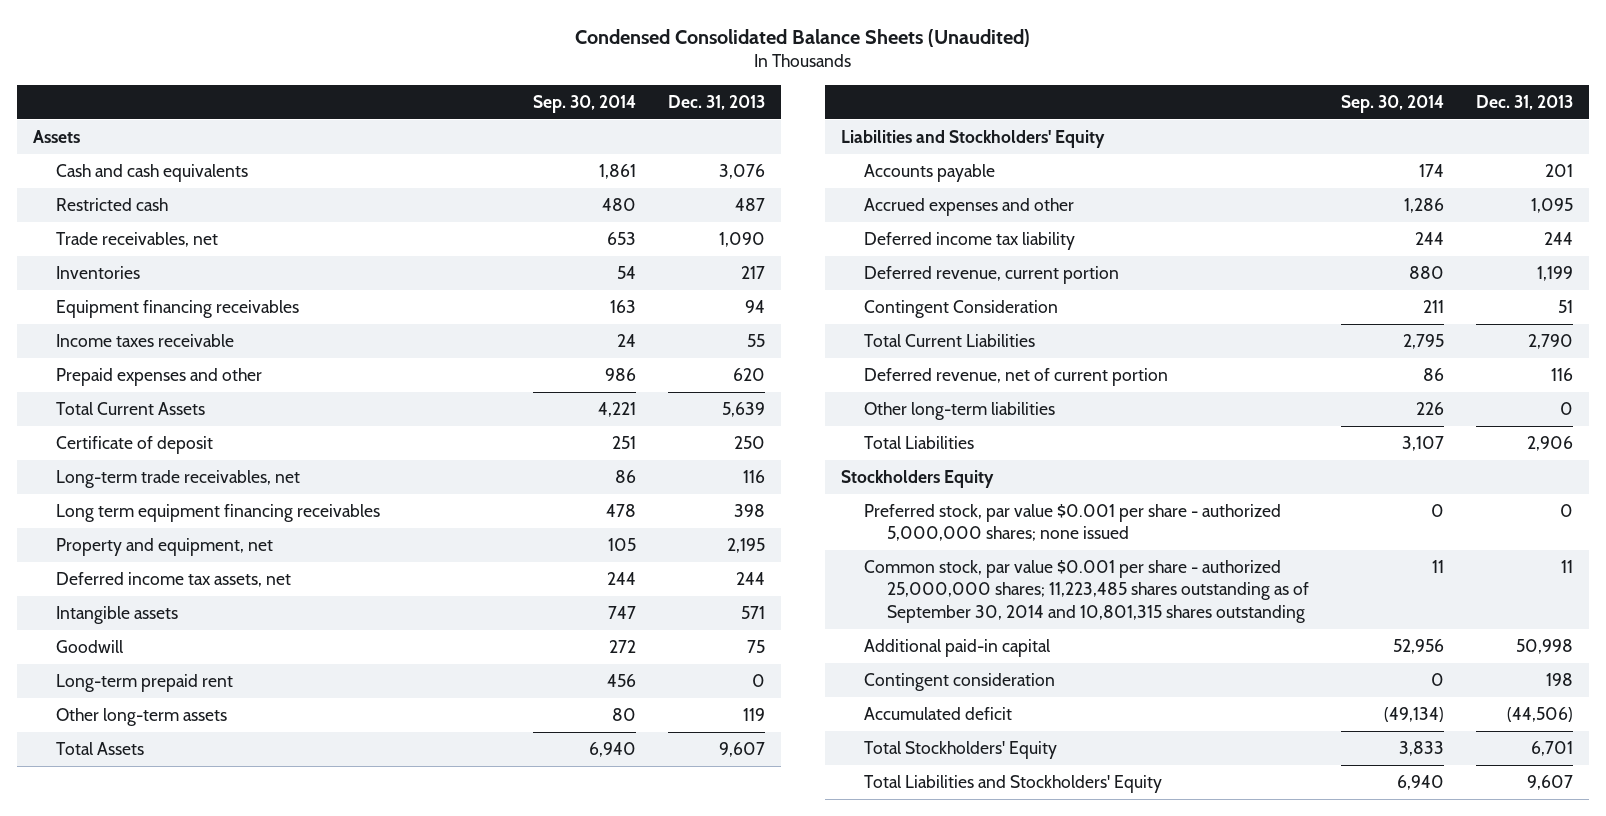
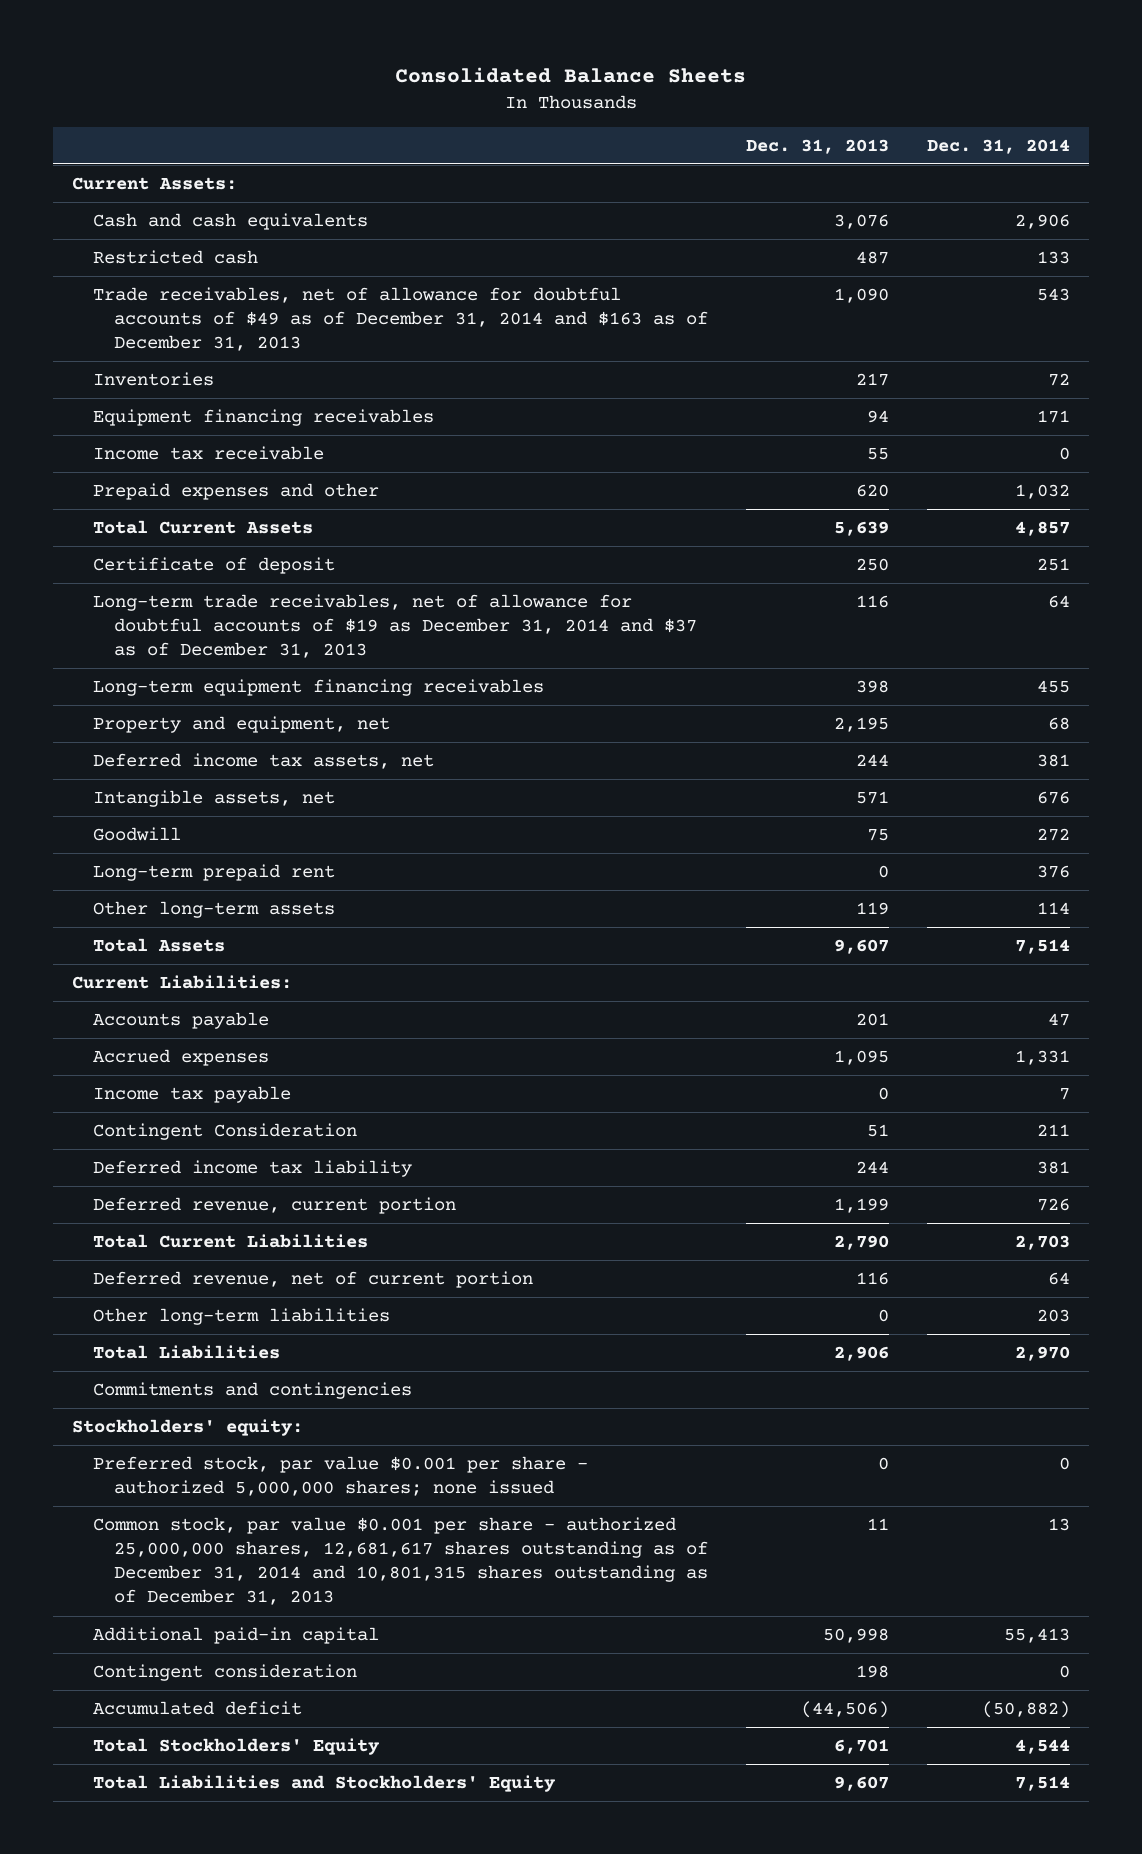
- Condensed Consolidated Balance Sheets (Unaudited)
+ Consolidated Balance Sheets
- | Sep. 30, 2014 | Dec. 31, 2013
+ | Dec. 31, 2013 | Dec. 31, 2014
- Assets
+ Current Assets:
- Trade receivables, net | 653 | 1,090
+ Trade receivables, net of allowance for doubtful accounts of $49 as of December 31, 2014 and $163 as of December 31, 2013 | 1,090 | 543
- Income taxes receivable | 24 | 55
+ Income tax receivable | 55 | 0
- Long-term trade receivables, net | 86 | 116
- Long term equipment financing receivables | 478 | 398
+ Long-term trade receivables, net of allowance for doubtful accounts of $19 as December 31, 2014 and $37 as of December 31, 2013 | 116 | 64
+ Long-term equipment financing receivables | 398 | 455
- Intangible assets | 747 | 571
+ Intangible assets, net | 571 | 676
- Liabilities and Stockholders' Equity
+ Current Liabilities:
- Accrued expenses and other | 1,286 | 1,095
+ Accrued expenses | 1,095 | 1,331
+ Income tax payable | 0 | 7
moved up: Contingent Consideration | 51 | 211
- Stockholders Equity
+ Commitments and contingencies
+ Stockholders' equity:
- Common stock, par value $0.001 per share - authorized 25,000,000 shares; 11,223,485 shares outstanding as of September 30, 2014 and 10,801,315 shares outstanding | 11 | 11
+ Common stock, par value $0.001 per share - authorized 25,000,000 shares, 12,681,617 shares outstanding as of December 31, 2014 and 10,801,315 shares outstanding as of December 31, 2013 | 11 | 13

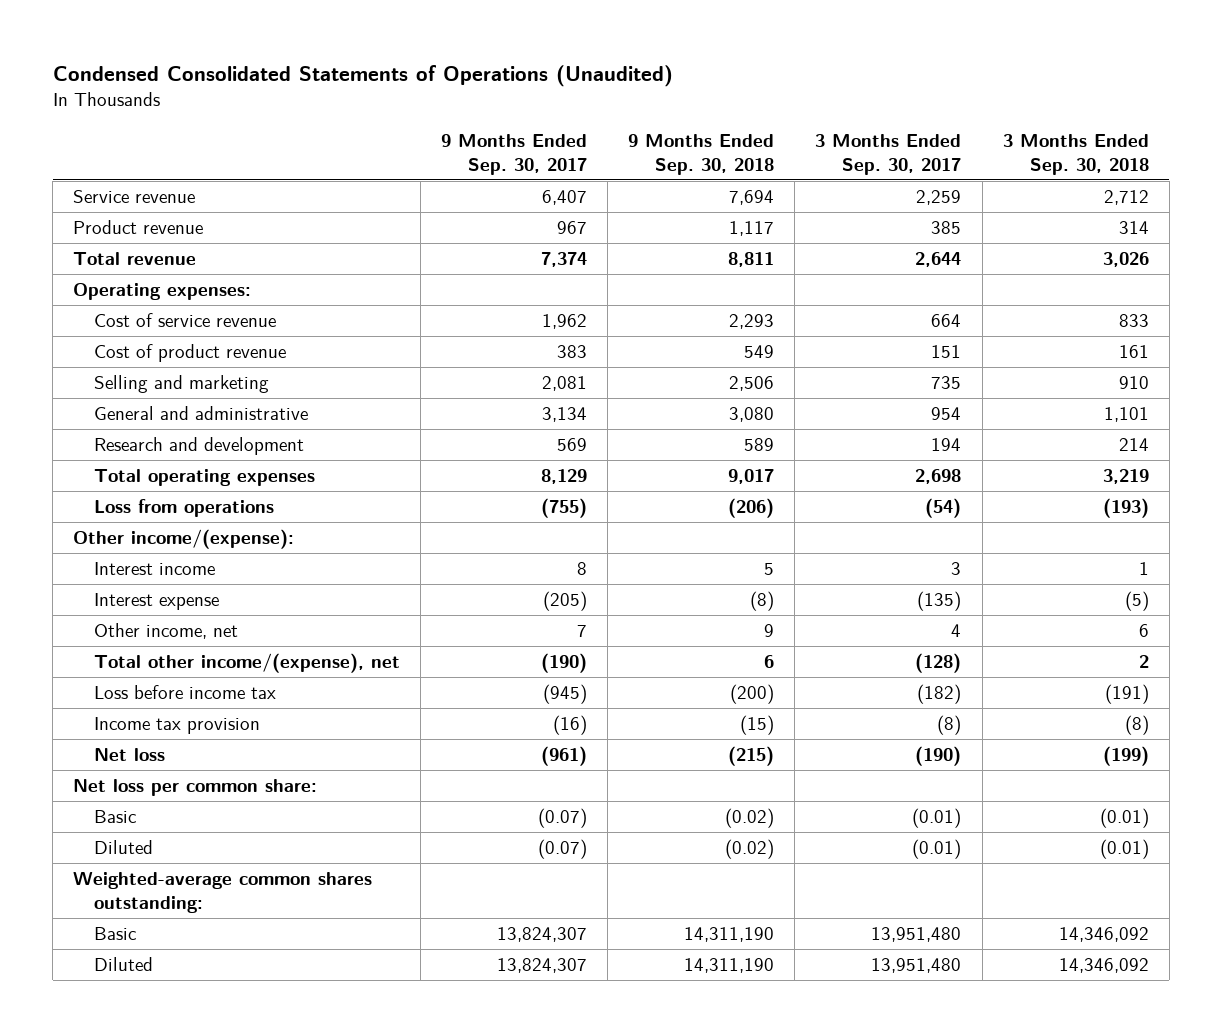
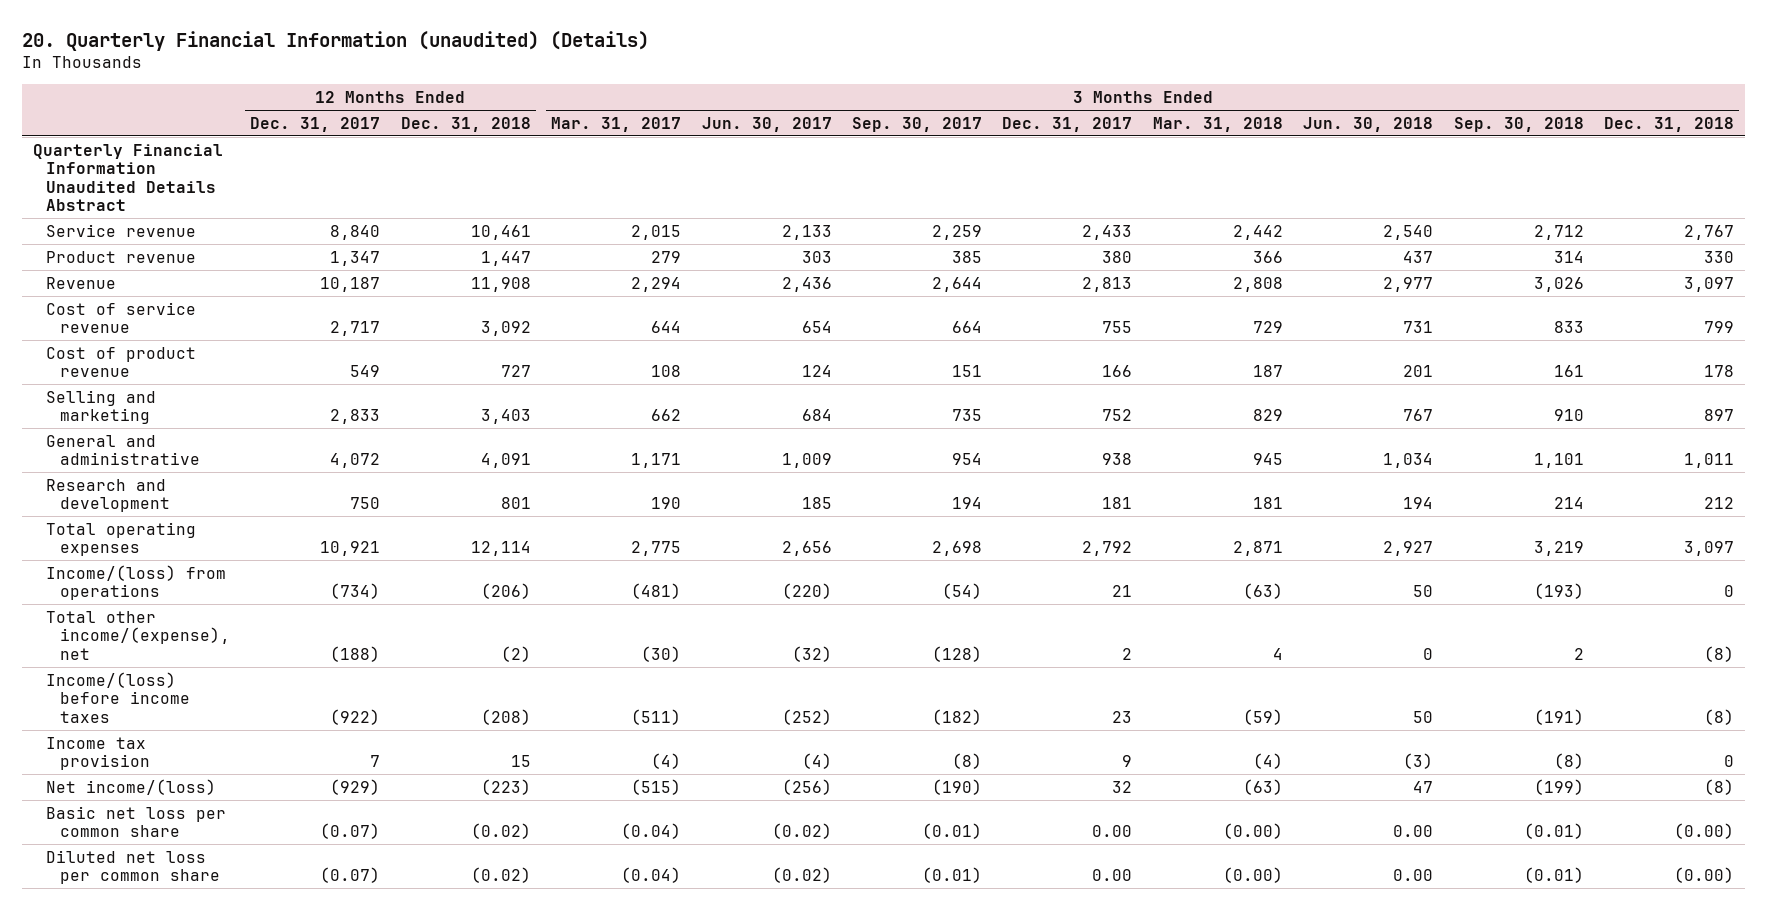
- Condensed Consolidated Statements of Operations (Unaudited)
+ 20. Quarterly Financial Information (unaudited) (Details)
- | 9 Months Ended Sep. 30, 2017 | 9 Months Ended Sep. 30, 2018 | 3 Months Ended Sep. 30, 2017 | 3 Months Ended Sep. 30, 2018
+ | 12 Months Ended Dec. 31, 2017 | 12 Months Ended Dec. 31, 2018 | 3 Months Ended Mar. 31, 2017 | 3 Months Ended Jun. 30, 2017 | 3 Months Ended Sep. 30, 2017 | 3 Months Ended Dec. 31, 2017 | 3 Months Ended Mar. 31, 2018 | 3 Months Ended Jun. 30, 2018 | 3 Months Ended Sep. 30, 2018 | 3 Months Ended Dec. 31, 2018
+ Quarterly Financial Information Unaudited Details Abstract
- Total revenue | 7,374 | 8,811 | 2,644 | 3,026
- Operating expenses:
+ Revenue | 10,187 | 11,908 | 2,294 | 2,436 | 2,644 | 2,813 | 2,808 | 2,977 | 3,026 | 3,097
- Loss from operations | (755) | (206) | (54) | (193)
- Other income/(expense):
- Interest income | 8 | 5 | 3 | 1
- Interest expense | (205) | (8) | (135) | (5)
- Other income, net | 7 | 9 | 4 | 6
+ Income/(loss) from operations | (734) | (206) | (481) | (220) | (54) | 21 | (63) | 50 | (193) | 0
- Loss before income tax | (945) | (200) | (182) | (191)
+ Income/(loss) before income taxes | (922) | (208) | (511) | (252) | (182) | 23 | (59) | 50 | (191) | (8)
- Net loss | (961) | (215) | (190) | (199)
- Net loss per common share:
- Basic | (0.07) | (0.02) | (0.01) | (0.01)
- Diluted | (0.07) | (0.02) | (0.01) | (0.01)
- Weighted-average common shares outstanding:
- Basic | 13,824,307 | 14,311,190 | 13,951,480 | 14,346,092
- Diluted | 13,824,307 | 14,311,190 | 13,951,480 | 14,346,092
+ Net income/(loss) | (929) | (223) | (515) | (256) | (190) | 32 | (63) | 47 | (199) | (8)
+ Basic net loss per common share | (0.07) | (0.02) | (0.04) | (0.02) | (0.01) | 0.00 | (0.00) | 0.00 | (0.01) | (0.00)
+ Diluted net loss per common share | (0.07) | (0.02) | (0.04) | (0.02) | (0.01) | 0.00 | (0.00) | 0.00 | (0.01) | (0.00)

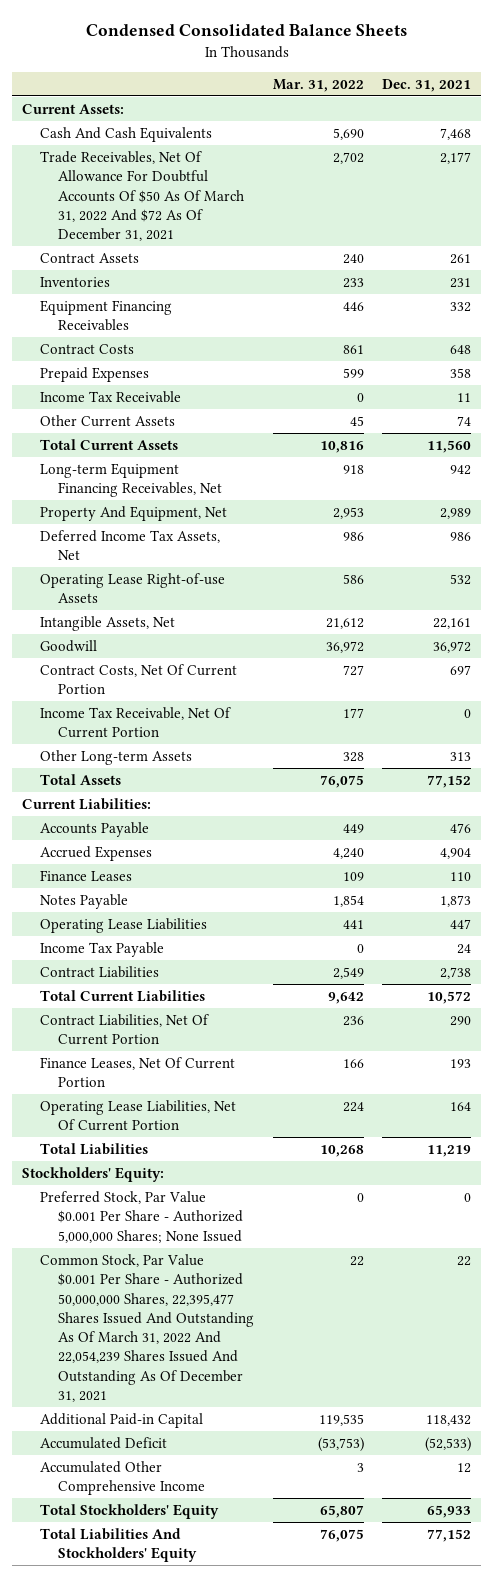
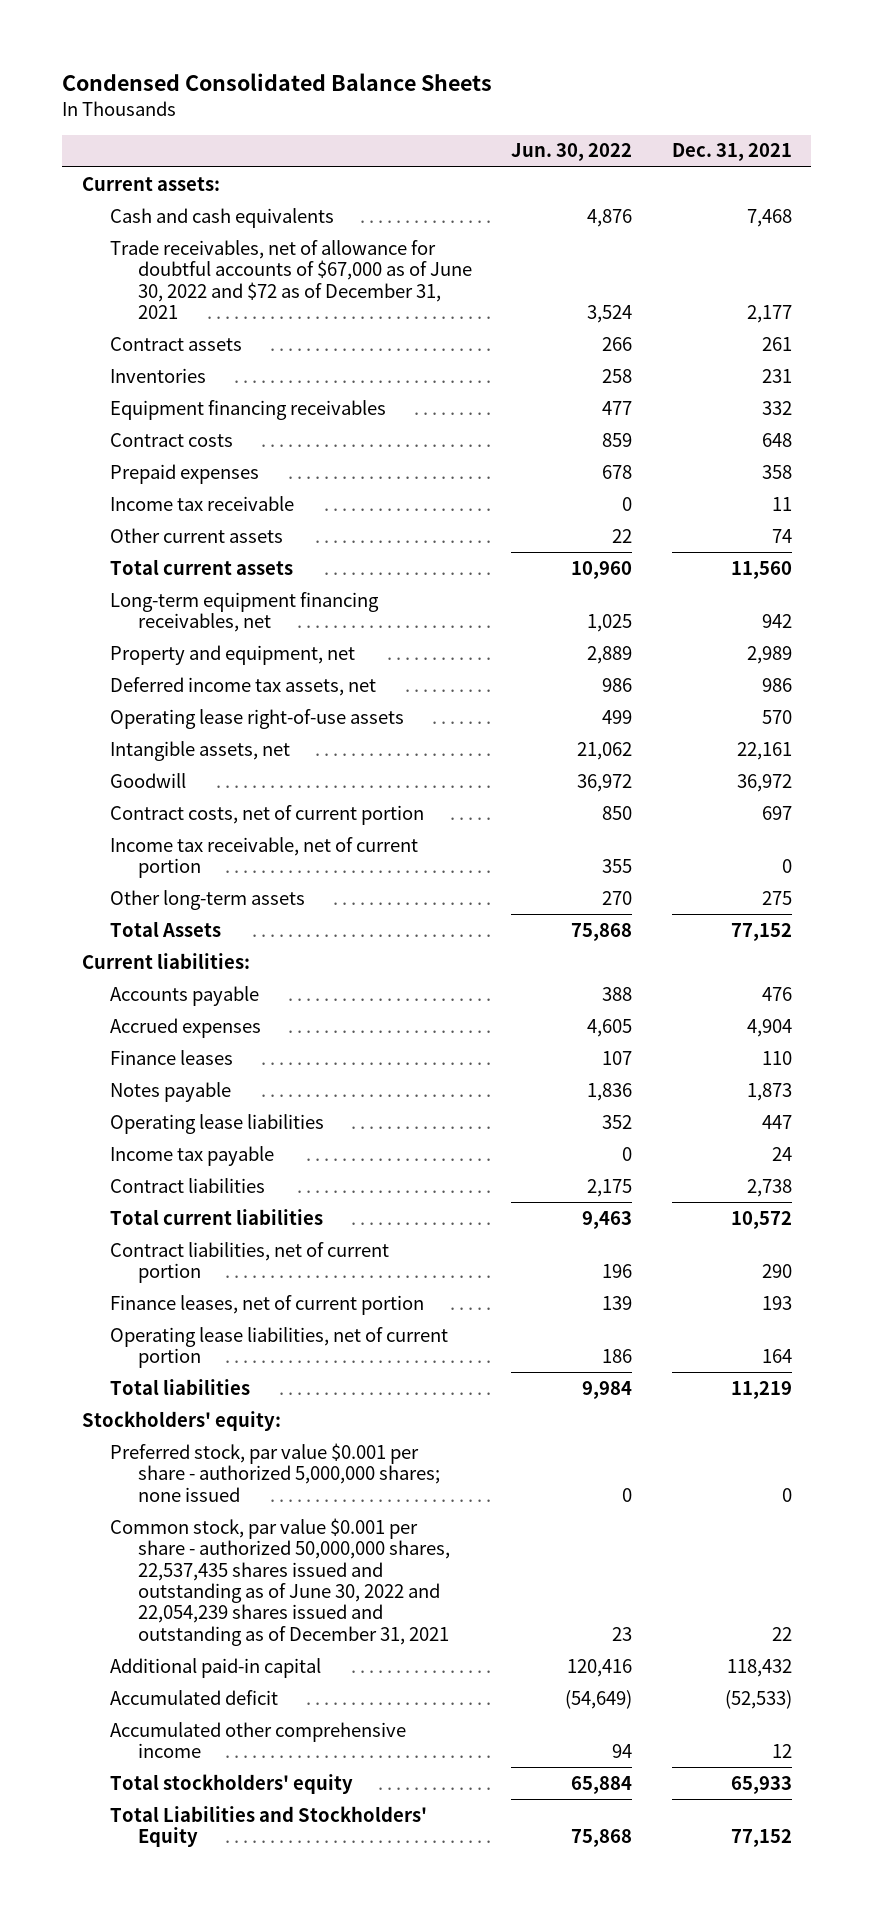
- | Mar. 31, 2022 | Dec. 31, 2021
+ | Jun. 30, 2022 | Dec. 31, 2021
- Current Assets:
- Cash And Cash Equivalents | 5,690 | 7,468
- Trade Receivables, Net Of Allowance For Doubtful Accounts Of $50 As Of March 31, 2022 And $72 As Of December 31, 2021 | 2,702 | 2,177
- Contract Assets | 240 | 261
+ Current assets:
+ Cash and cash equivalents | 4,876 | 7,468
+ Trade receivables, net of allowance for doubtful accounts of $67,000 as of June 30, 2022 and $72 as of December 31, 2021 | 3,524 | 2,177
+ Contract assets | 266 | 261
- Equipment Financing Receivables | 446 | 332
- Contract Costs | 861 | 648
- Prepaid Expenses | 599 | 358
- Income Tax Receivable | 0 | 11
- Other Current Assets | 45 | 74
- Total Current Assets | 10,816 | 11,560
- Long-term Equipment Financing Receivables, Net | 918 | 942
- Property And Equipment, Net | 2,953 | 2,989
- Deferred Income Tax Assets, Net | 986 | 986
- Operating Lease Right-of-use Assets | 586 | 532
- Intangible Assets, Net | 21,612 | 22,161
+ Equipment financing receivables | 477 | 332
+ Contract costs | 859 | 648
+ Prepaid expenses | 678 | 358
+ Income tax receivable | 0 | 11
+ Other current assets | 22 | 74
+ Total current assets | 10,960 | 11,560
+ Long-term equipment financing receivables, net | 1,025 | 942
+ Property and equipment, net | 2,889 | 2,989
+ Deferred income tax assets, net | 986 | 986
+ Operating lease right-of-use assets | 499 | 570
+ Intangible assets, net | 21,062 | 22,161
- Contract Costs, Net Of Current Portion | 727 | 697
- Income Tax Receivable, Net Of Current Portion | 177 | 0
- Other Long-term Assets | 328 | 313
+ Contract costs, net of current portion | 850 | 697
+ Income tax receivable, net of current portion | 355 | 0
+ Other long-term assets | 270 | 275
- Current Liabilities:
- Accounts Payable | 449 | 476
- Accrued Expenses | 4,240 | 4,904
- Finance Leases | 109 | 110
- Notes Payable | 1,854 | 1,873
- Operating Lease Liabilities | 441 | 447
- Income Tax Payable | 0 | 24
- Contract Liabilities | 2,549 | 2,738
- Total Current Liabilities | 9,642 | 10,572
- Contract Liabilities, Net Of Current Portion | 236 | 290
- Finance Leases, Net Of Current Portion | 166 | 193
- Operating Lease Liabilities, Net Of Current Portion | 224 | 164
- Total Liabilities | 10,268 | 11,219
- Stockholders' Equity:
- Preferred Stock, Par Value $0.001 Per Share - Authorized 5,000,000 Shares; None Issued | 0 | 0
- Common Stock, Par Value $0.001 Per Share - Authorized 50,000,000 Shares, 22,395,477 Shares Issued And Outstanding As Of March 31, 2022 And 22,054,239 Shares Issued And Outstanding As Of December 31, 2021 | 22 | 22
- Additional Paid-in Capital | 119,535 | 118,432
- Accumulated Deficit | (53,753) | (52,533)
- Accumulated Other Comprehensive Income | 3 | 12
- Total Stockholders' Equity | 65,807 | 65,933
- Total Liabilities And Stockholders' Equity | 76,075 | 77,152
+ Current liabilities:
+ Accounts payable | 388 | 476
+ Accrued expenses | 4,605 | 4,904
+ Finance leases | 107 | 110
+ Notes payable | 1,836 | 1,873
+ Operating lease liabilities | 352 | 447
+ Income tax payable | 0 | 24
+ Contract liabilities | 2,175 | 2,738
+ Total current liabilities | 9,463 | 10,572
+ Contract liabilities, net of current portion | 196 | 290
+ Finance leases, net of current portion | 139 | 193
+ Operating lease liabilities, net of current portion | 186 | 164
+ Total liabilities | 9,984 | 11,219
+ Stockholders' equity:
+ Preferred stock, par value $0.001 per share - authorized 5,000,000 shares; none issued | 0 | 0
+ Common stock, par value $0.001 per share - authorized 50,000,000 shares, 22,537,435 shares issued and outstanding as of June 30, 2022 and 22,054,239 shares issued and outstanding as of December 31, 2021 | 23 | 22
+ Additional paid-in capital | 120,416 | 118,432
+ Accumulated deficit | (54,649) | (52,533)
+ Accumulated other comprehensive income | 94 | 12
+ Total stockholders' equity | 65,884 | 65,933
+ Total Liabilities and Stockholders' Equity | 75,868 | 77,152

